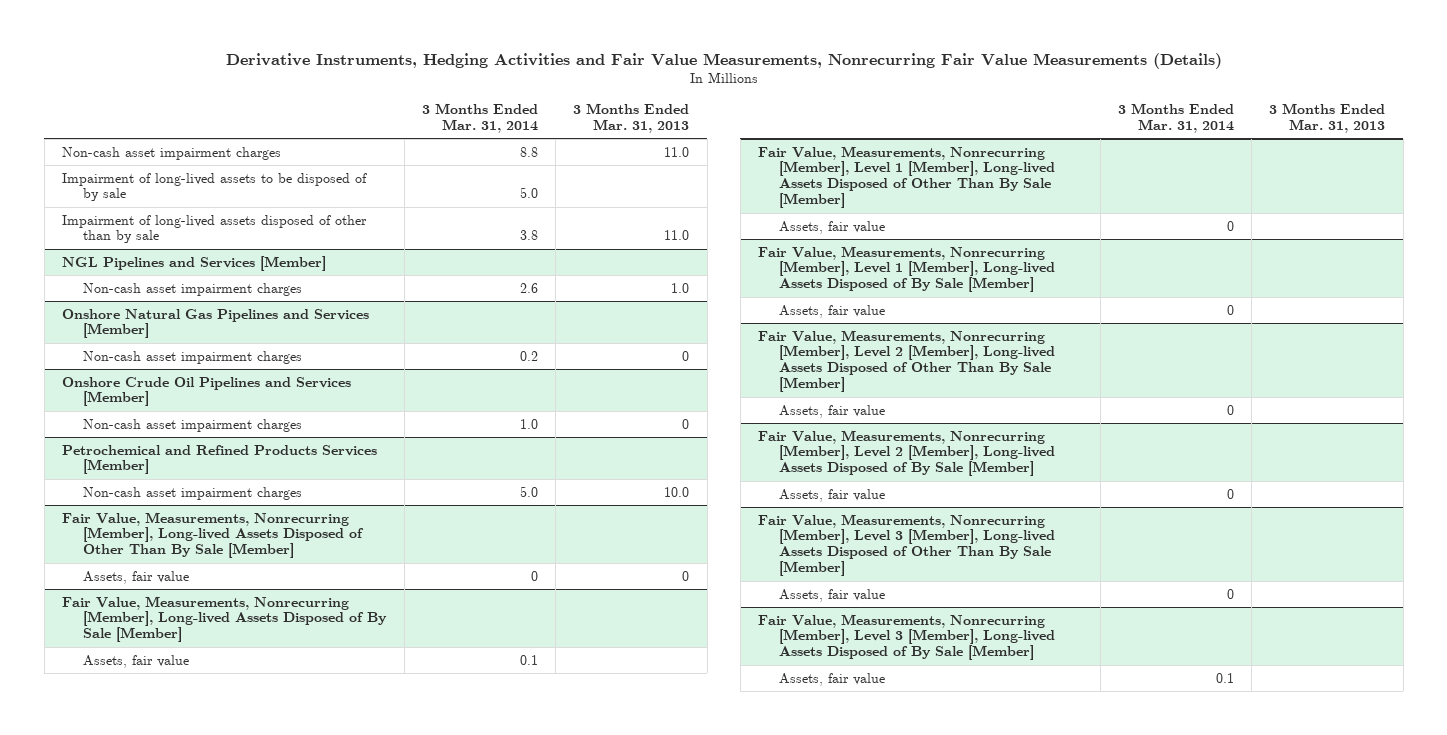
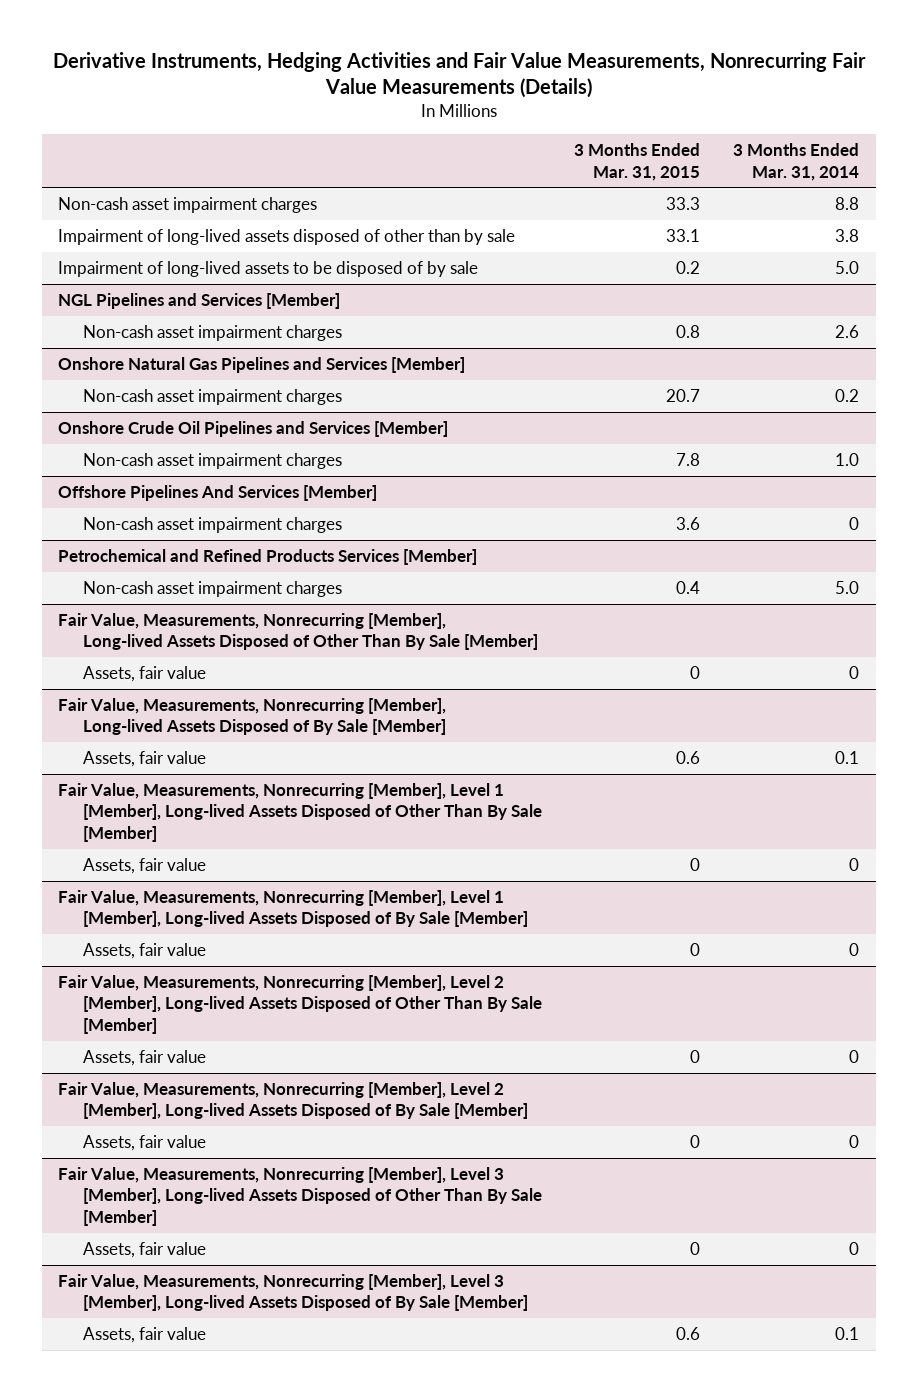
- | 3 Months Ended Mar. 31, 2014 | 3 Months Ended Mar. 31, 2013
+ | 3 Months Ended Mar. 31, 2015 | 3 Months Ended Mar. 31, 2014
moved down: Impairment of long-lived assets to be disposed of by sale | 0.2 | 5.0
+ Offshore Pipelines And Services [Member]
+ Non-cash asset impairment charges | 3.6 | 0

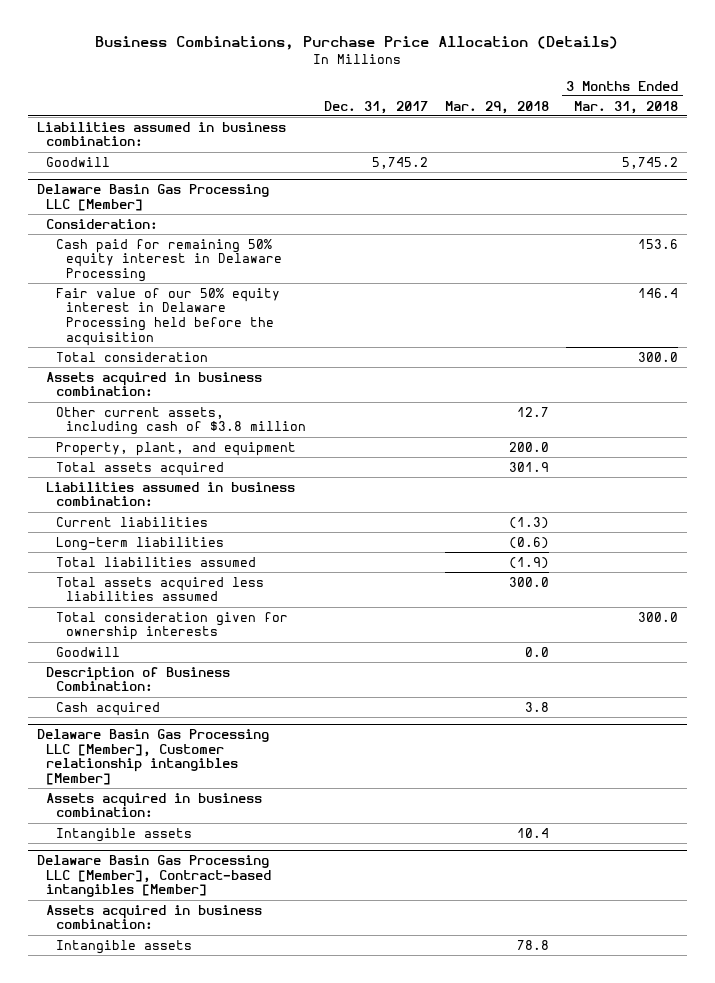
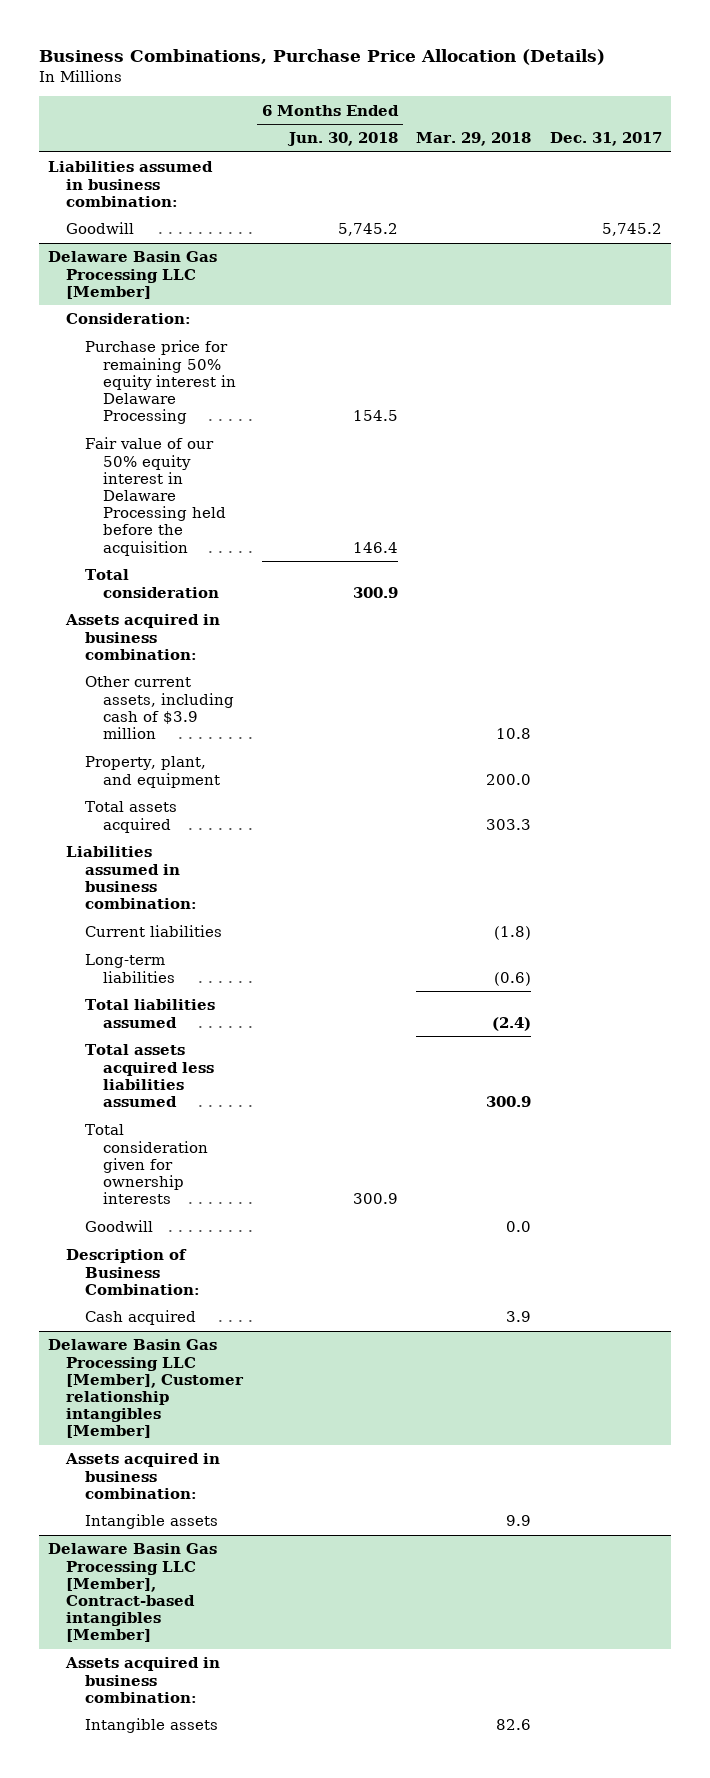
- | Dec. 31, 2017 | Mar. 29, 2018 | 3 Months Ended Mar. 31, 2018
+ | 6 Months Ended Jun. 30, 2018 | Mar. 29, 2018 | Dec. 31, 2017
@ Delaware Basin Gas Processing LLC [Member]
- Cash paid for remaining 50% equity interest in Delaware Processing | | | 153.6
+ Purchase price for remaining 50% equity interest in Delaware Processing | 154.5 | |
- Other current assets, including cash of $3.8 million | | 12.7 |
+ Other current assets, including cash of $3.9 million | | 10.8 |
- Total assets acquired | | 301.9 |
+ Total assets acquired | | 303.3 |
- Current liabilities | | (1.3) |
+ Current liabilities | | (1.8) |
- Total liabilities assumed | | (1.9) |
- Total assets acquired less liabilities assumed | | 300.0 |
+ Total liabilities assumed | | (2.4) |
+ Total assets acquired less liabilities assumed | | 300.9 |
- Cash acquired | | 3.8 |
+ Cash acquired | | 3.9 |
@ Delaware Basin Gas Processing LLC [Member], Customer relationship intangibles [Member]
- Intangible assets | | 10.4 |
+ Intangible assets | | 9.9 |
@ Delaware Basin Gas Processing LLC [Member], Contract-based intangibles [Member]
- Intangible assets | | 78.8 |
+ Intangible assets | | 82.6 |

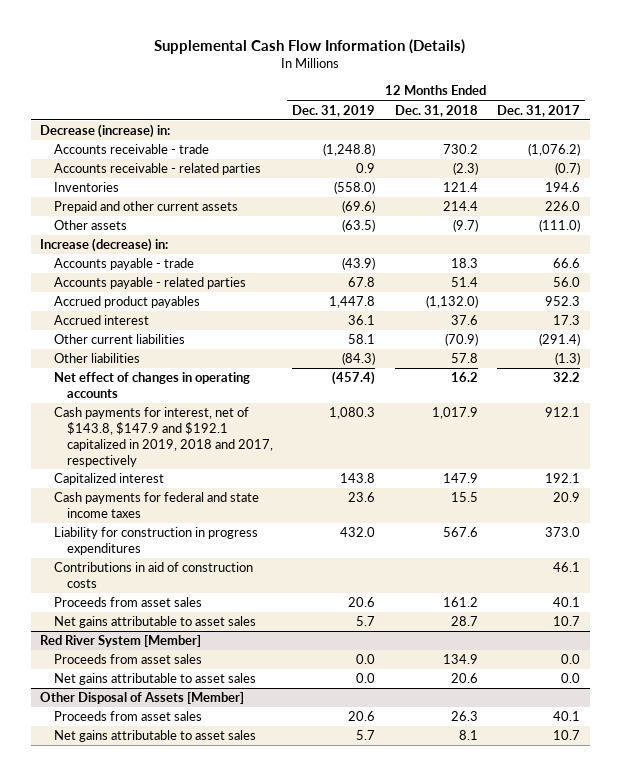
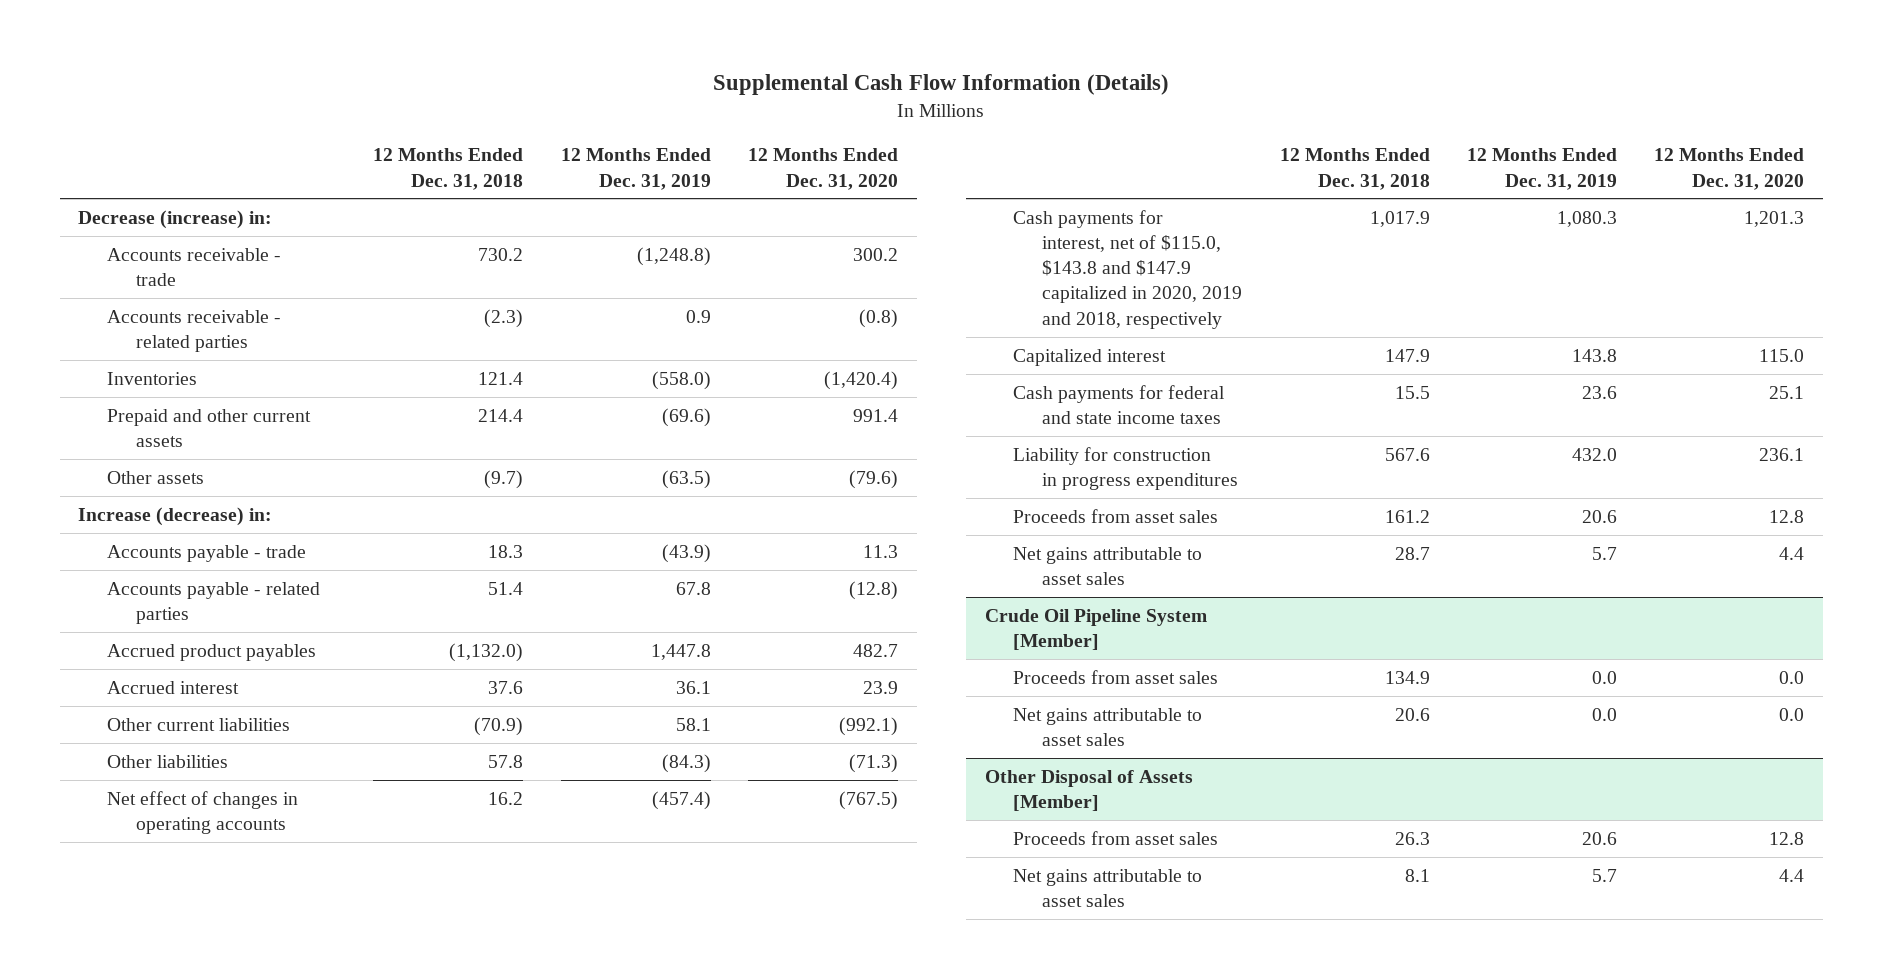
- | 12 Months Ended Dec. 31, 2019 | 12 Months Ended Dec. 31, 2018 | 12 Months Ended Dec. 31, 2017
+ | 12 Months Ended Dec. 31, 2018 | 12 Months Ended Dec. 31, 2019 | 12 Months Ended Dec. 31, 2020
- Cash payments for interest, net of $143.8, $147.9 and $192.1 capitalized in 2019, 2018 and 2017, respectively | 1,080.3 | 1,017.9 | 912.1
+ Cash payments for interest, net of $115.0, $143.8 and $147.9 capitalized in 2020, 2019 and 2018, respectively | 1,017.9 | 1,080.3 | 1,201.3
- Contributions in aid of construction costs | | | 46.1
- Red River System [Member]
+ Crude Oil Pipeline System [Member]

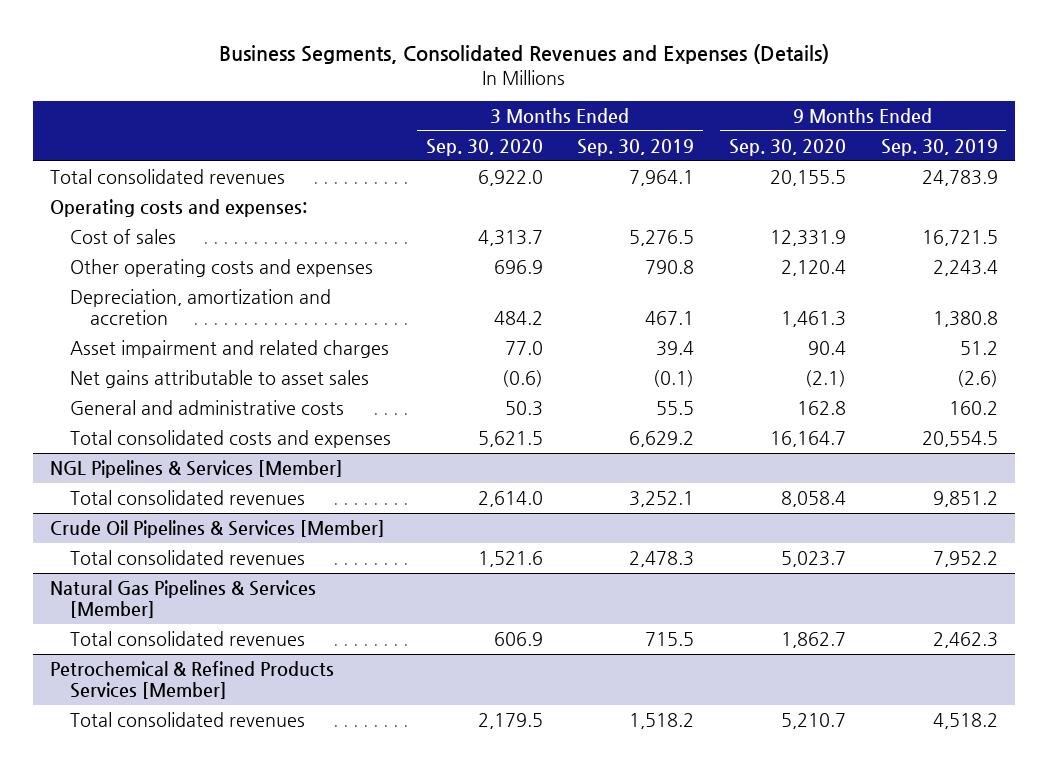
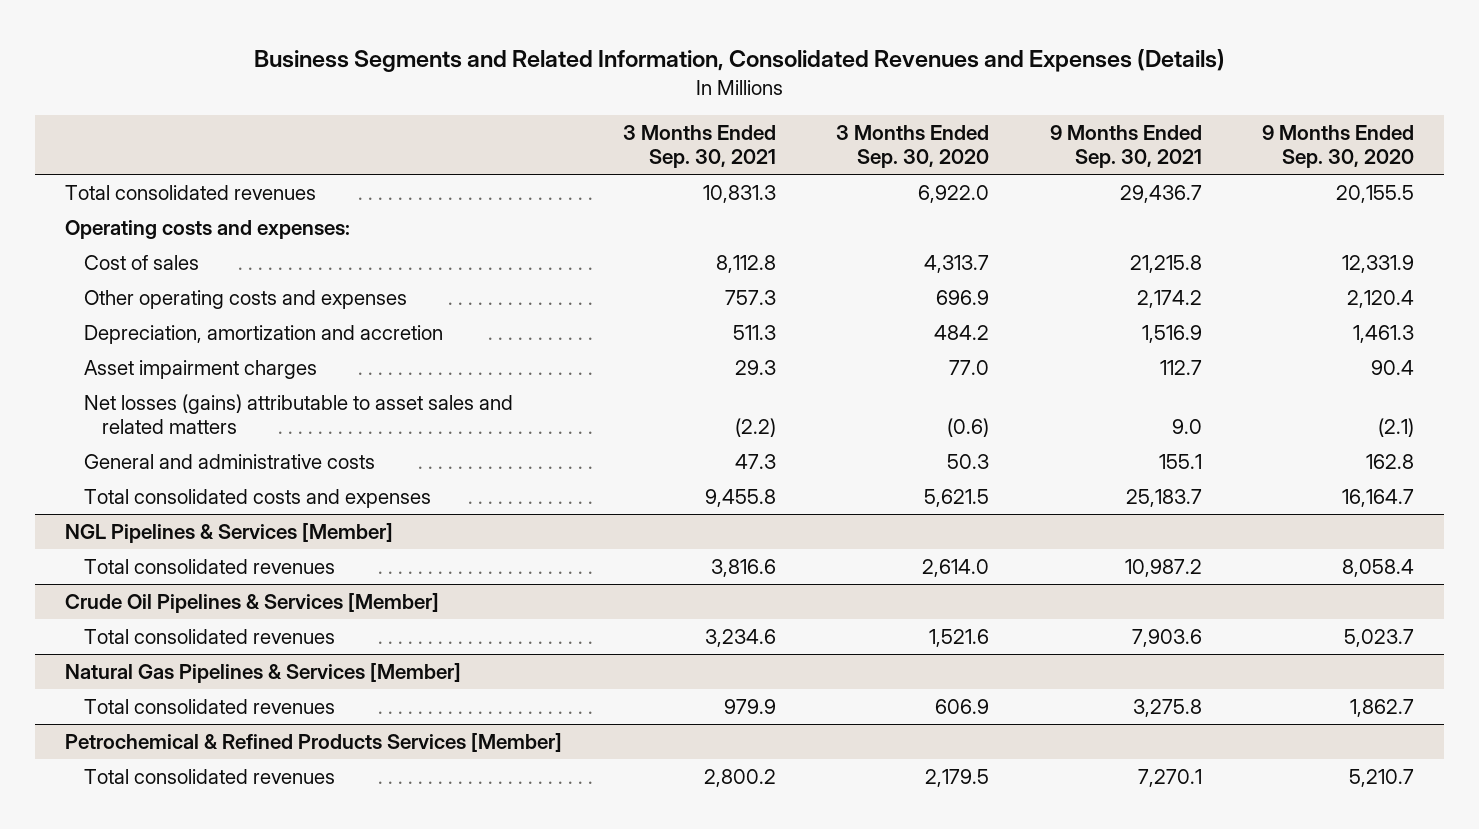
- Business Segments, Consolidated Revenues and Expenses (Details)
+ Business Segments and Related Information, Consolidated Revenues and Expenses (Details)
- | 3 Months Ended Sep. 30, 2020 | 3 Months Ended Sep. 30, 2019 | 9 Months Ended Sep. 30, 2020 | 9 Months Ended Sep. 30, 2019
+ | 3 Months Ended Sep. 30, 2021 | 3 Months Ended Sep. 30, 2020 | 9 Months Ended Sep. 30, 2021 | 9 Months Ended Sep. 30, 2020
- Asset impairment and related charges | 77.0 | 39.4 | 90.4 | 51.2
- Net gains attributable to asset sales | (0.6) | (0.1) | (2.1) | (2.6)
+ Asset impairment charges | 29.3 | 77.0 | 112.7 | 90.4
+ Net losses (gains) attributable to asset sales and related matters | (2.2) | (0.6) | 9.0 | (2.1)

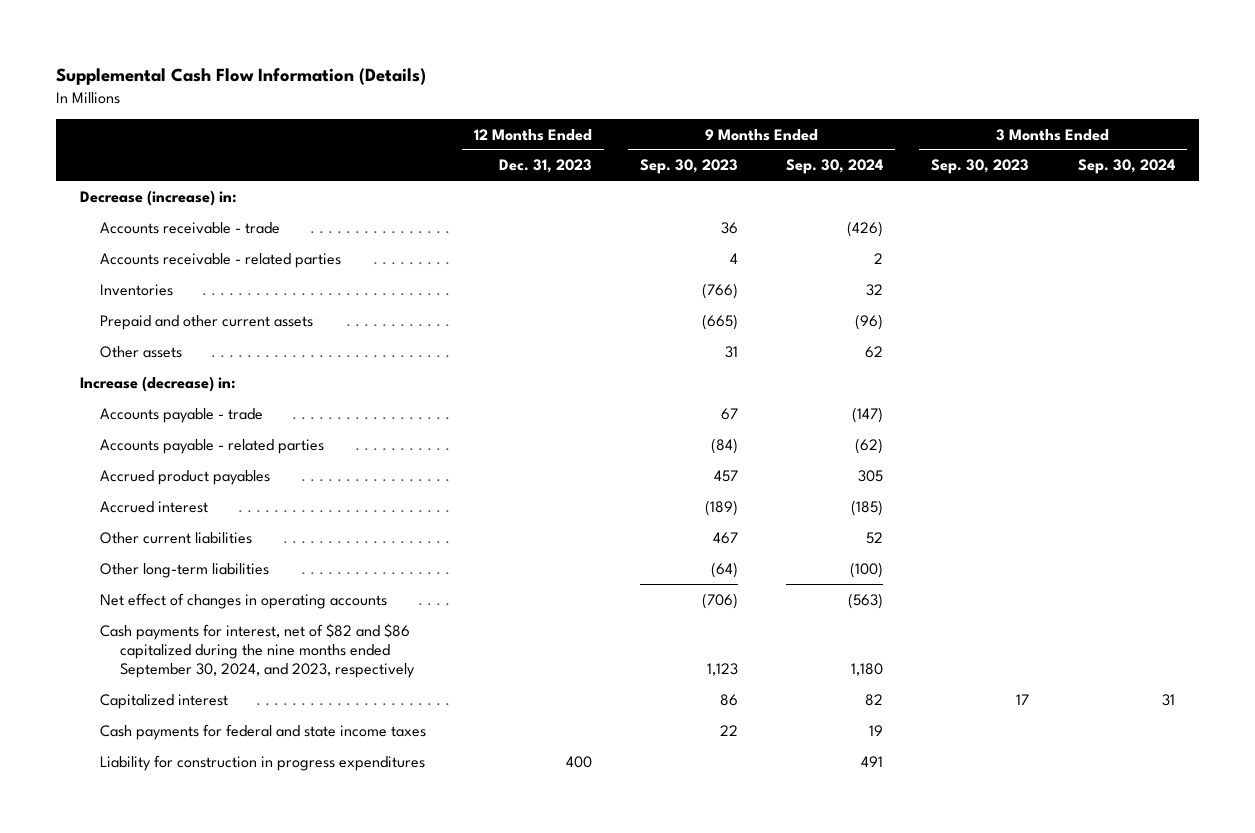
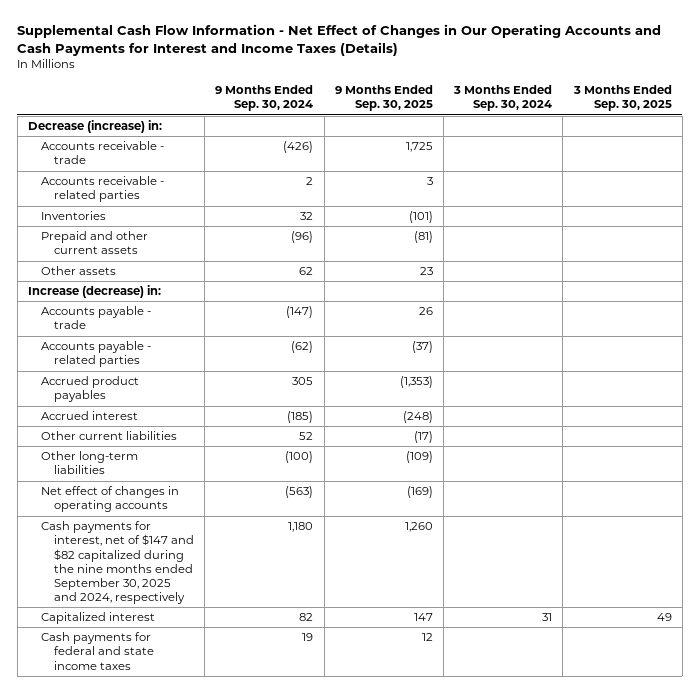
- Supplemental Cash Flow Information (Details)
+ Supplemental Cash Flow Information - Net Effect of Changes in Our Operating Accounts and Cash Payments for Interest and Income Taxes (Details)
- | 12 Months Ended Dec. 31, 2023 | 9 Months Ended Sep. 30, 2023 | 9 Months Ended Sep. 30, 2024 | 3 Months Ended Sep. 30, 2023 | 3 Months Ended Sep. 30, 2024
+ | 9 Months Ended Sep. 30, 2024 | 9 Months Ended Sep. 30, 2025 | 3 Months Ended Sep. 30, 2024 | 3 Months Ended Sep. 30, 2025
- Cash payments for interest, net of $82 and $86 capitalized during the nine months ended September 30, 2024, and 2023, respectively | | 1,123 | 1,180 | |
+ Cash payments for interest, net of $147 and $82 capitalized during the nine months ended September 30, 2025 and 2024, respectively | 1,180 | 1,260 | |
- Liability for construction in progress expenditures | 400 | | 491 | |

